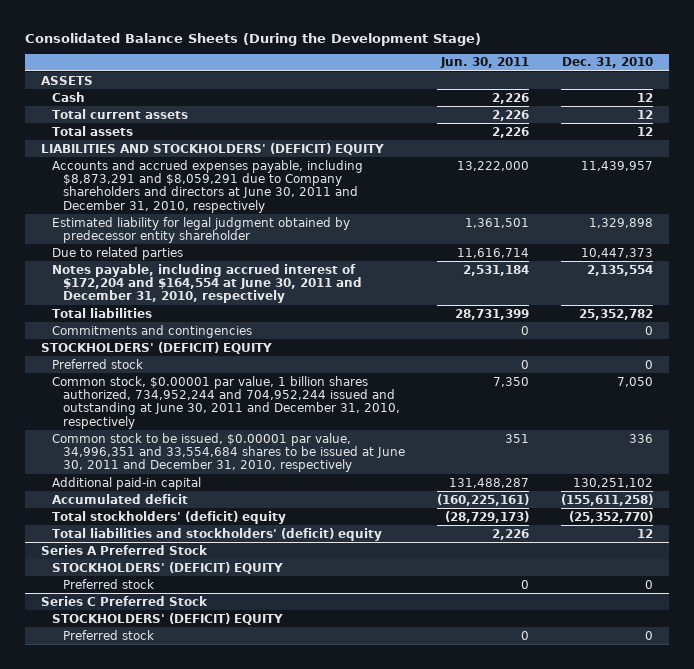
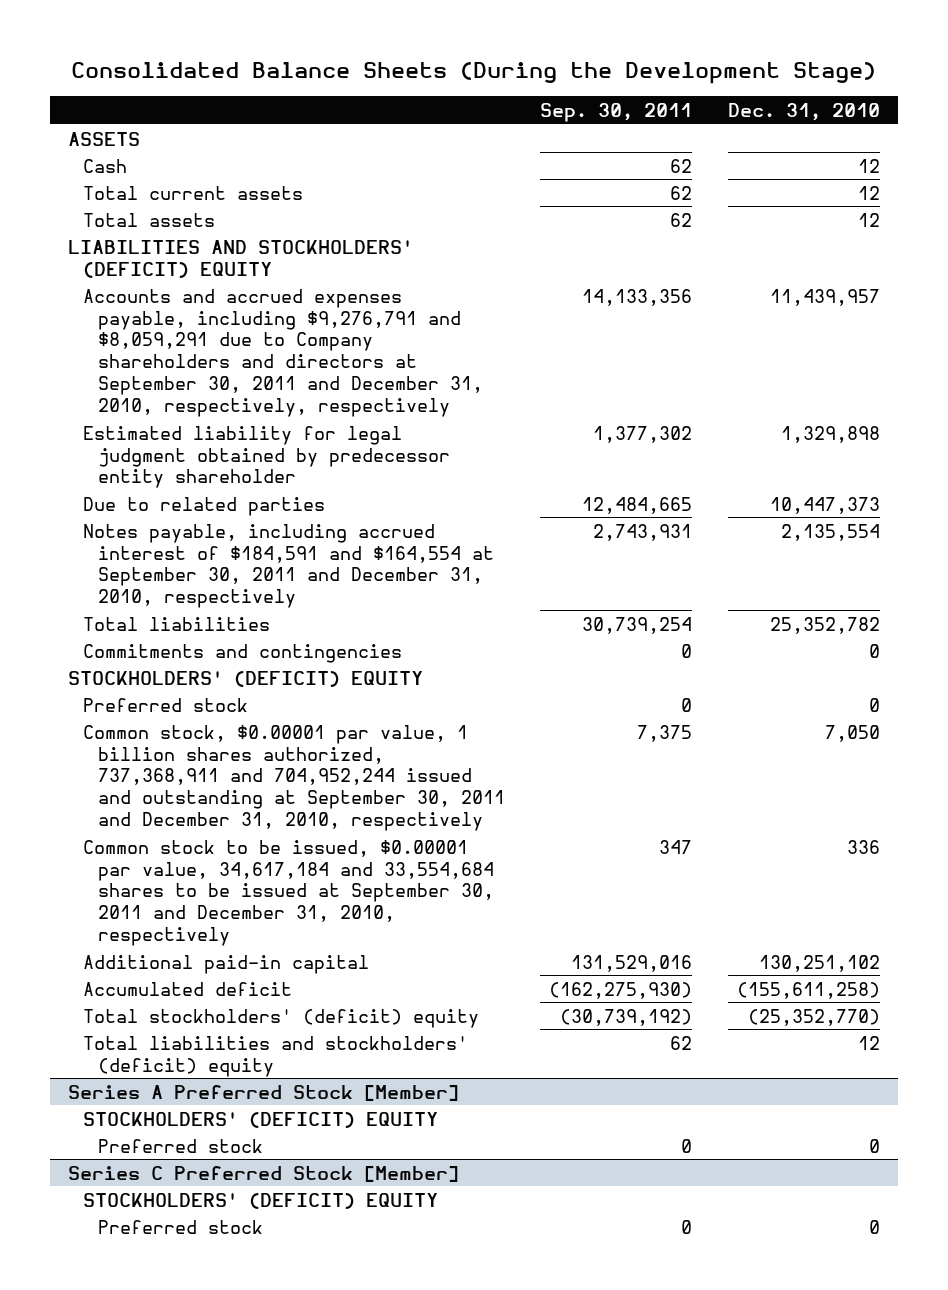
- | Jun. 30, 2011 | Dec. 31, 2010
+ | Sep. 30, 2011 | Dec. 31, 2010
- Accounts and accrued expenses payable, including $8,873,291 and $8,059,291 due to Company shareholders and directors at June 30, 2011 and December 31, 2010, respectively | 13,222,000 | 11,439,957
+ Accounts and accrued expenses payable, including $9,276,791 and $8,059,291 due to Company shareholders and directors at September 30, 2011 and December 31, 2010, respectively, respectively | 14,133,356 | 11,439,957
- Notes payable, including accrued interest of $172,204 and $164,554 at June 30, 2011 and December 31, 2010, respectively | 2,531,184 | 2,135,554
+ Notes payable, including accrued interest of $184,591 and $164,554 at September 30, 2011 and December 31, 2010, respectively | 2,743,931 | 2,135,554
- Common stock, $0.00001 par value, 1 billion shares authorized, 734,952,244 and 704,952,244 issued and outstanding at June 30, 2011 and December 31, 2010, respectively | 7,350 | 7,050
- Common stock to be issued, $0.00001 par value, 34,996,351 and 33,554,684 shares to be issued at June 30, 2011 and December 31, 2010, respectively | 351 | 336
+ Common stock, $0.00001 par value, 1 billion shares authorized, 737,368,911 and 704,952,244 issued and outstanding at September 30, 2011 and December 31, 2010, respectively | 7,375 | 7,050
+ Common stock to be issued, $0.00001 par value, 34,617,184 and 33,554,684 shares to be issued at September 30, 2011 and December 31, 2010, respectively | 347 | 336
- Series A Preferred Stock
+ Series A Preferred Stock [Member]
- Series C Preferred Stock
+ Series C Preferred Stock [Member]

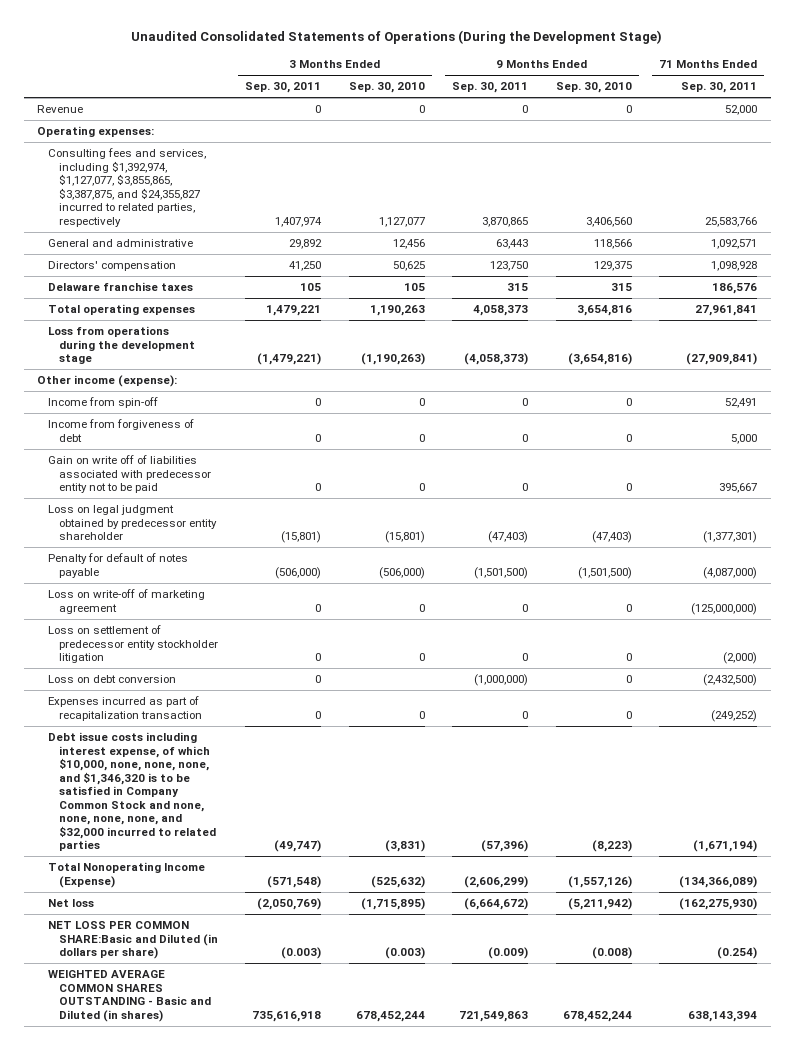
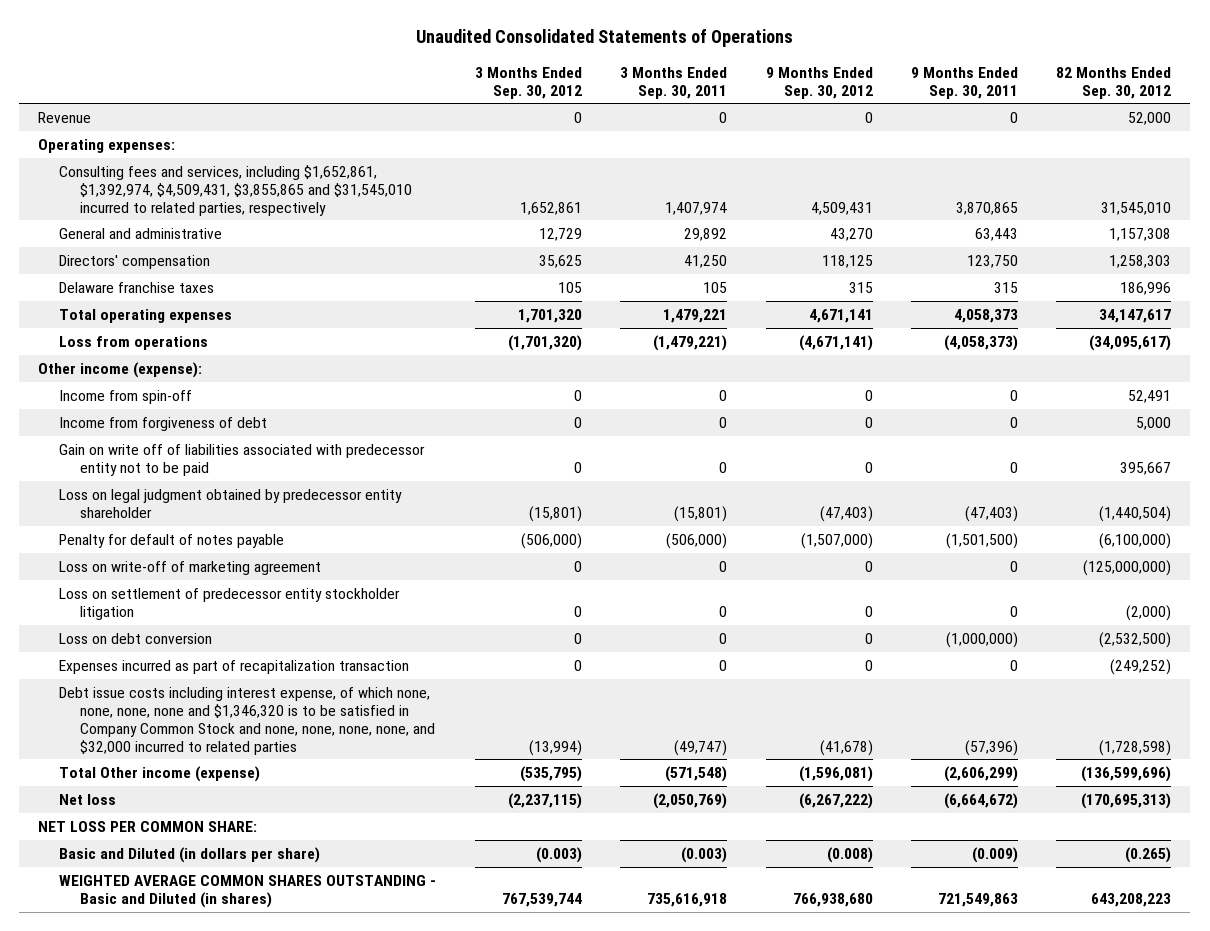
- Unaudited Consolidated Statements of Operations (During the Development Stage)
+ Unaudited Consolidated Statements of Operations
- | 3 Months Ended Sep. 30, 2011 | 3 Months Ended Sep. 30, 2010 | 9 Months Ended Sep. 30, 2011 | 9 Months Ended Sep. 30, 2010 | 71 Months Ended Sep. 30, 2011
+ | 3 Months Ended Sep. 30, 2012 | 3 Months Ended Sep. 30, 2011 | 9 Months Ended Sep. 30, 2012 | 9 Months Ended Sep. 30, 2011 | 82 Months Ended Sep. 30, 2012
- Consulting fees and services, including $1,392,974, $1,127,077, $3,855,865, $3,387,875, and $24,355,827 incurred to related parties, respectively | 1,407,974 | 1,127,077 | 3,870,865 | 3,406,560 | 25,583,766
+ Consulting fees and services, including $1,652,861, $1,392,974, $4,509,431, $3,855,865 and $31,545,010 incurred to related parties, respectively | 1,652,861 | 1,407,974 | 4,509,431 | 3,870,865 | 31,545,010
- Loss from operations during the development stage | (1,479,221) | (1,190,263) | (4,058,373) | (3,654,816) | (27,909,841)
+ Loss from operations | (1,701,320) | (1,479,221) | (4,671,141) | (4,058,373) | (34,095,617)
- Debt issue costs including interest expense, of which $10,000, none, none, none, and $1,346,320 is to be satisfied in Company Common Stock and none, none, none, none, and $32,000 incurred to related parties | (49,747) | (3,831) | (57,396) | (8,223) | (1,671,194)
- Total Nonoperating Income (Expense) | (571,548) | (525,632) | (2,606,299) | (1,557,126) | (134,366,089)
+ Debt issue costs including interest expense, of which none, none, none, none and $1,346,320 is to be satisfied in Company Common Stock and none, none, none, none, and $32,000 incurred to related parties | (13,994) | (49,747) | (41,678) | (57,396) | (1,728,598)
+ Total Other income (expense) | (535,795) | (571,548) | (1,596,081) | (2,606,299) | (136,599,696)
- NET LOSS PER COMMON SHARE:Basic and Diluted (in dollars per share) | (0.003) | (0.003) | (0.009) | (0.008) | (0.254)
+ NET LOSS PER COMMON SHARE:
+ Basic and Diluted (in dollars per share) | (0.003) | (0.003) | (0.008) | (0.009) | (0.265)

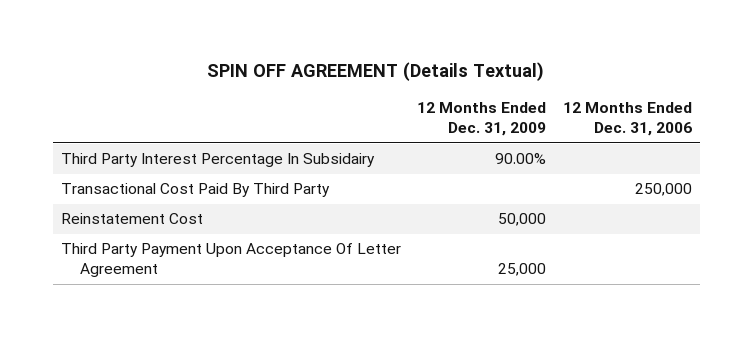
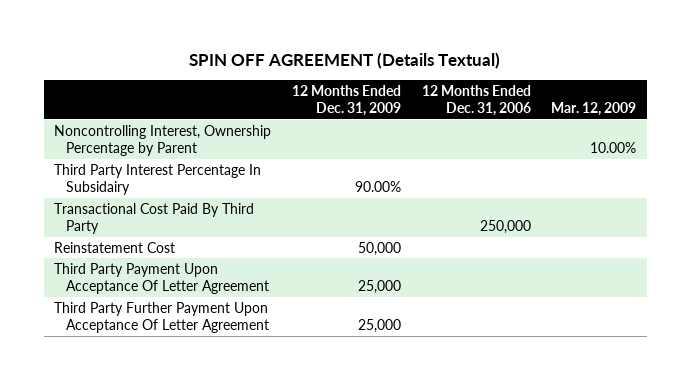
- | 12 Months Ended Dec. 31, 2009 | 12 Months Ended Dec. 31, 2006
+ | 12 Months Ended Dec. 31, 2009 | 12 Months Ended Dec. 31, 2006 | Mar. 12, 2009
+ Noncontrolling Interest, Ownership Percentage by Parent | | | 10.00%
+ Third Party Further Payment Upon Acceptance Of Letter Agreement | 25,000 | |

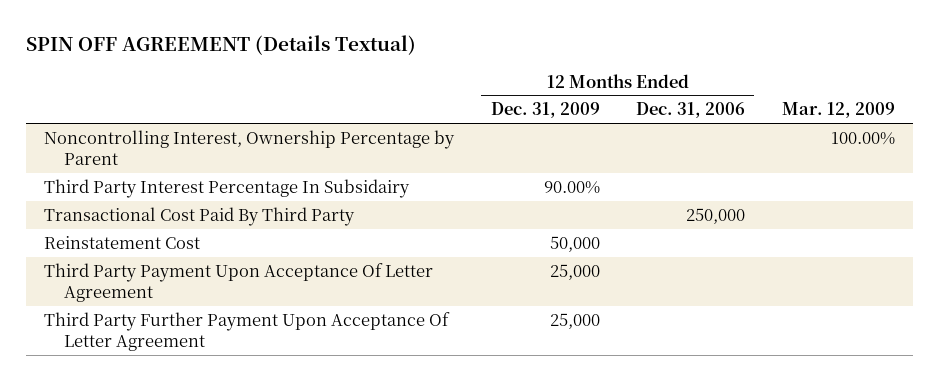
- Noncontrolling Interest, Ownership Percentage by Parent | | | 10.00%
+ Noncontrolling Interest, Ownership Percentage by Parent | | | 100.00%

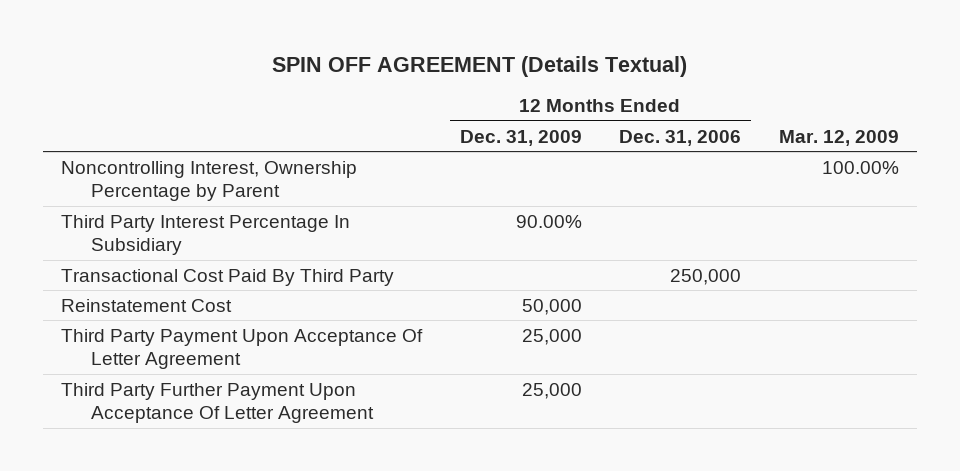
- Third Party Interest Percentage In Subsidairy | 90.00% | |
+ Third Party Interest Percentage In Subsidiary | 90.00% | |

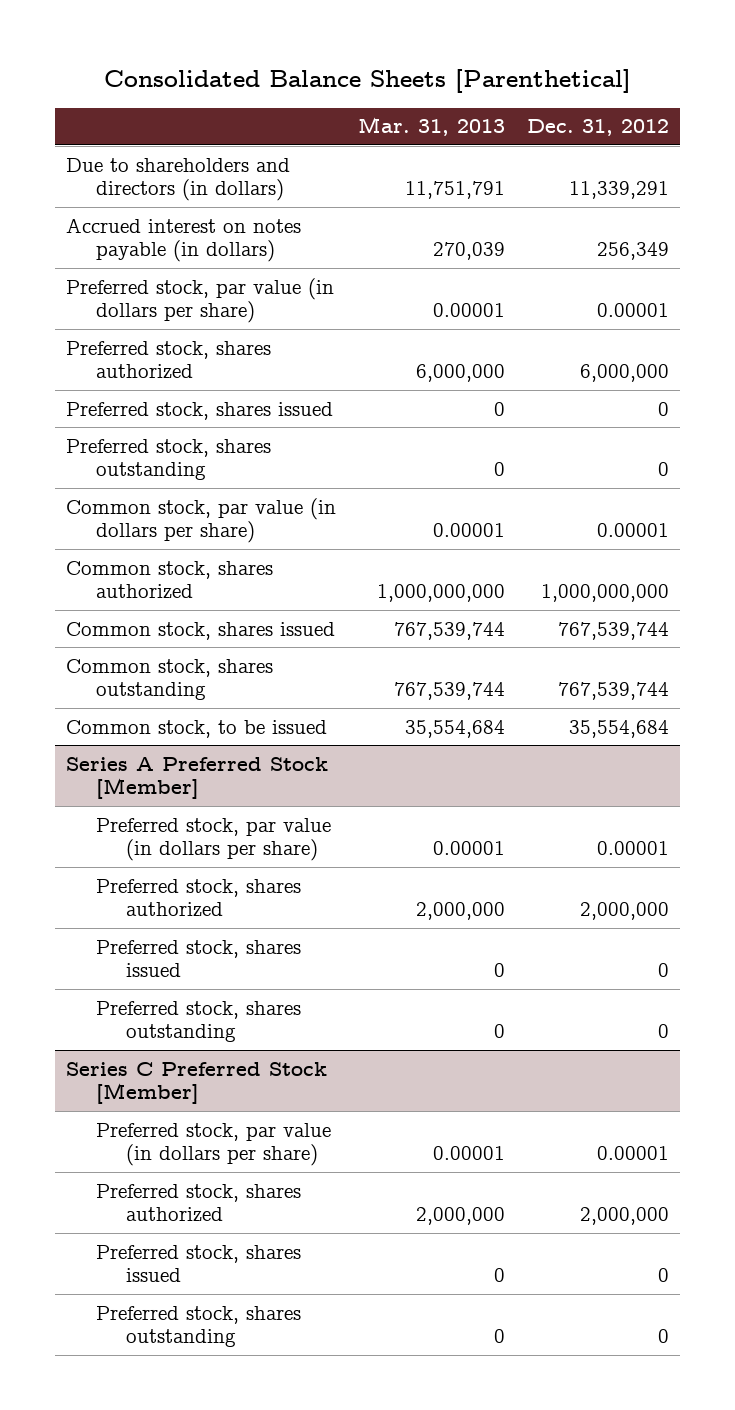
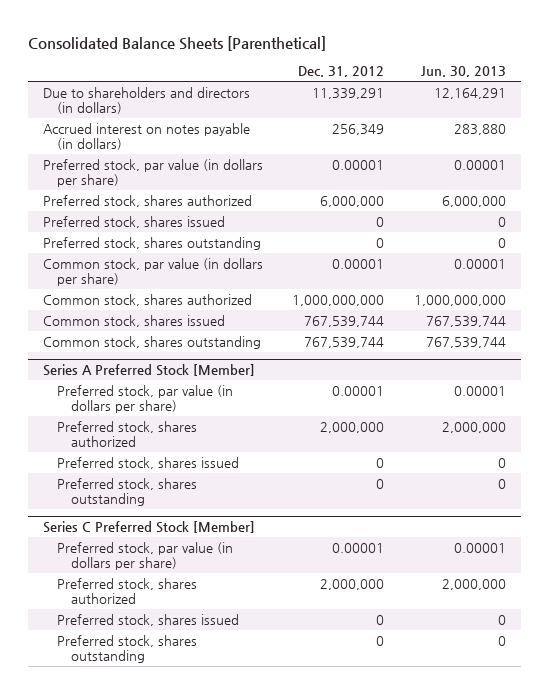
- | Mar. 31, 2013 | Dec. 31, 2012
+ | Dec. 31, 2012 | Jun. 30, 2013
- Common stock, to be issued | 35,554,684 | 35,554,684

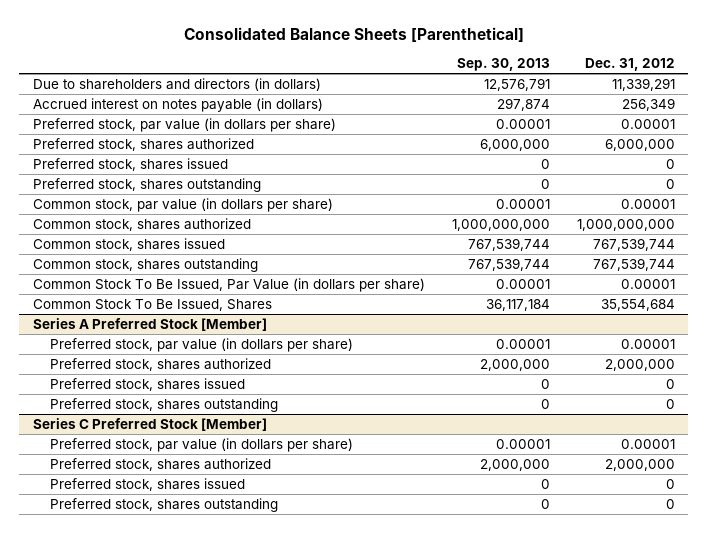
- | Dec. 31, 2012 | Jun. 30, 2013
+ | Sep. 30, 2013 | Dec. 31, 2012
+ Common Stock To Be Issued, Par Value (in dollars per share) | 0.00001 | 0.00001
+ Common Stock To Be Issued, Shares | 36,117,184 | 35,554,684

